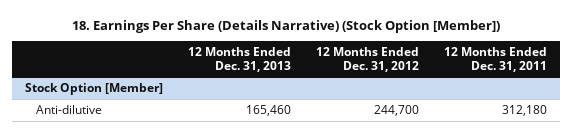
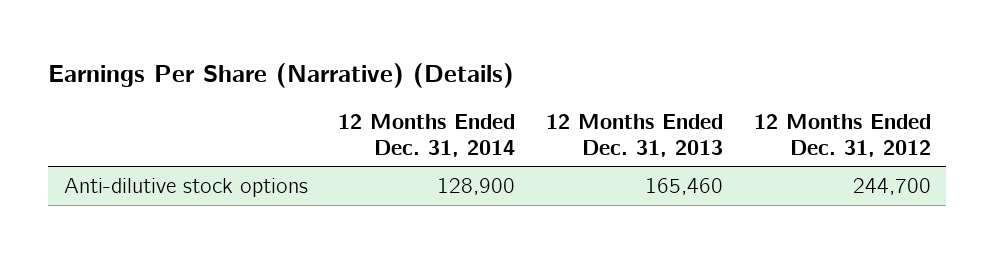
- 18. Earnings Per Share (Details Narrative) (Stock Option [Member])
+ Earnings Per Share (Narrative) (Details)
- | 12 Months Ended Dec. 31, 2013 | 12 Months Ended Dec. 31, 2012 | 12 Months Ended Dec. 31, 2011
+ | 12 Months Ended Dec. 31, 2014 | 12 Months Ended Dec. 31, 2013 | 12 Months Ended Dec. 31, 2012
- Stock Option [Member]
- Anti-dilutive | 165,460 | 244,700 | 312,180
+ Anti-dilutive stock options | 128,900 | 165,460 | 244,700

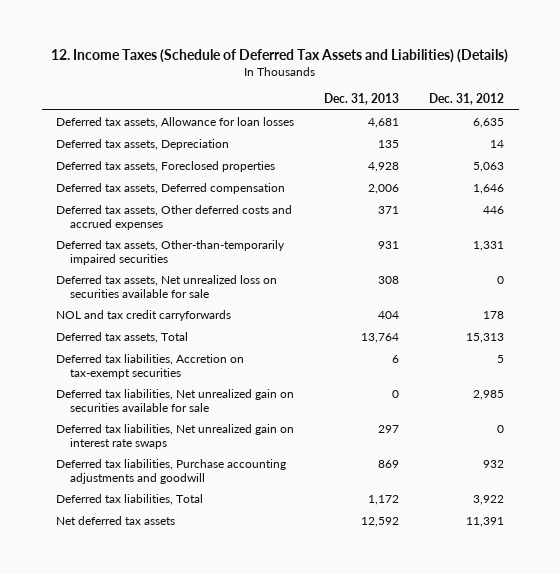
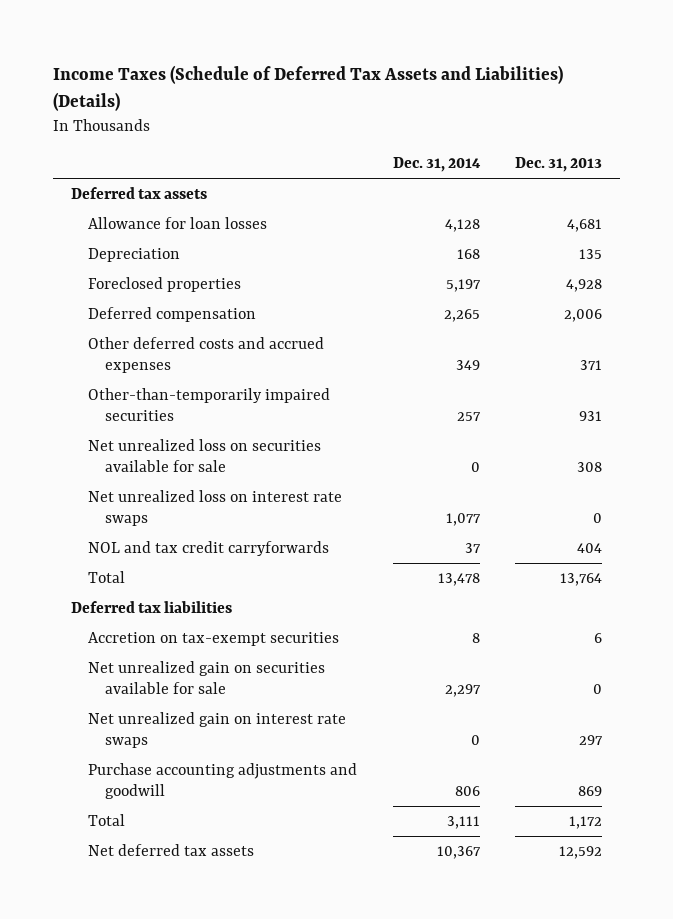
- 12. Income Taxes (Schedule of Deferred Tax Assets and Liabilities) (Details)
+ Income Taxes (Schedule of Deferred Tax Assets and Liabilities) (Details)
- | Dec. 31, 2013 | Dec. 31, 2012
+ | Dec. 31, 2014 | Dec. 31, 2013
- Deferred tax assets, Allowance for loan losses | 4,681 | 6,635
- Deferred tax assets, Depreciation | 135 | 14
- Deferred tax assets, Foreclosed properties | 4,928 | 5,063
- Deferred tax assets, Deferred compensation | 2,006 | 1,646
- Deferred tax assets, Other deferred costs and accrued expenses | 371 | 446
- Deferred tax assets, Other-than-temporarily impaired securities | 931 | 1,331
- Deferred tax assets, Net unrealized loss on securities available for sale | 308 | 0
+ Deferred tax assets
+ Allowance for loan losses | 4,128 | 4,681
+ Depreciation | 168 | 135
+ Foreclosed properties | 5,197 | 4,928
+ Deferred compensation | 2,265 | 2,006
+ Other deferred costs and accrued expenses | 349 | 371
+ Other-than-temporarily impaired securities | 257 | 931
+ Net unrealized loss on securities available for sale | 0 | 308
+ Net unrealized loss on interest rate swaps | 1,077 | 0
- Deferred tax assets, Total | 13,764 | 15,313
- Deferred tax liabilities, Accretion on tax-exempt securities | 6 | 5
- Deferred tax liabilities, Net unrealized gain on securities available for sale | 0 | 2,985
- Deferred tax liabilities, Net unrealized gain on interest rate swaps | 297 | 0
- Deferred tax liabilities, Purchase accounting adjustments and goodwill | 869 | 932
- Deferred tax liabilities, Total | 1,172 | 3,922
+ Total | 13,478 | 13,764
+ Deferred tax liabilities
+ Accretion on tax-exempt securities | 8 | 6
+ Net unrealized gain on securities available for sale | 2,297 | 0
+ Net unrealized gain on interest rate swaps | 0 | 297
+ Purchase accounting adjustments and goodwill | 806 | 869
+ Total | 3,111 | 1,172

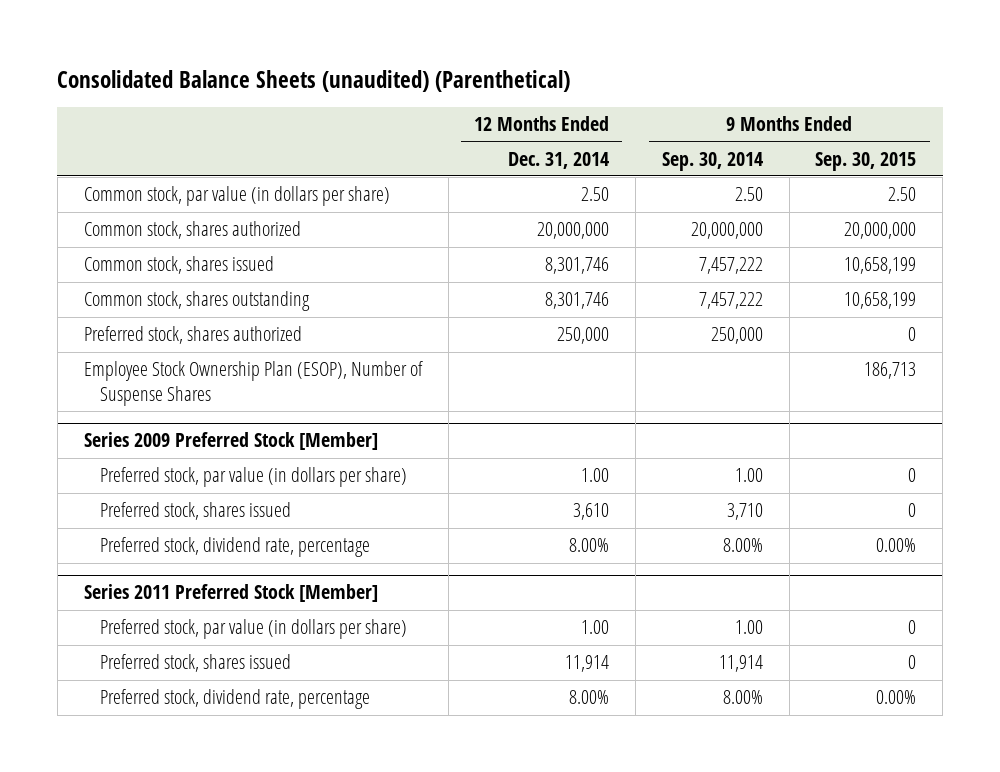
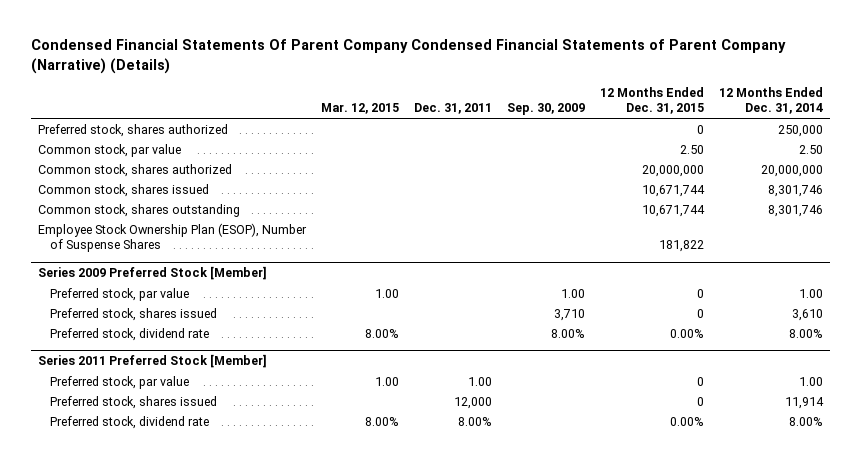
- Consolidated Balance Sheets (unaudited) (Parenthetical)
+ Condensed Financial Statements Of Parent Company Condensed Financial Statements of Parent Company (Narrative) (Details)
- | 12 Months Ended Dec. 31, 2014 | 9 Months Ended Sep. 30, 2014 | 9 Months Ended Sep. 30, 2015
+ | Mar. 12, 2015 | Dec. 31, 2011 | Sep. 30, 2009 | 12 Months Ended Dec. 31, 2015 | 12 Months Ended Dec. 31, 2014
- Common stock, par value (in dollars per share) | 2.50 | 2.50 | 2.50
moved up: Preferred stock, shares authorized | | | | 0 | 250,000
+ Common stock, par value | | | | 2.50 | 2.50
@ Series 2009 Preferred Stock [Member]
- Preferred stock, par value (in dollars per share) | 1.00 | 1.00 | 0
+ Preferred stock, par value | 1.00 | | 1.00 | 0 | 1.00
- Preferred stock, dividend rate, percentage | 8.00% | 8.00% | 0.00%
+ Preferred stock, dividend rate | 8.00% | | 8.00% | 0.00% | 8.00%
@ Series 2011 Preferred Stock [Member]
- Preferred stock, par value (in dollars per share) | 1.00 | 1.00 | 0
+ Preferred stock, par value | 1.00 | 1.00 | | 0 | 1.00
- Preferred stock, dividend rate, percentage | 8.00% | 8.00% | 0.00%
+ Preferred stock, dividend rate | 8.00% | 8.00% | | 0.00% | 8.00%

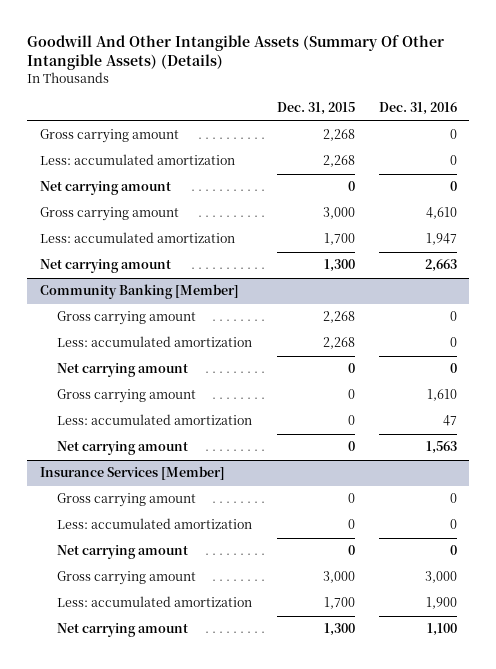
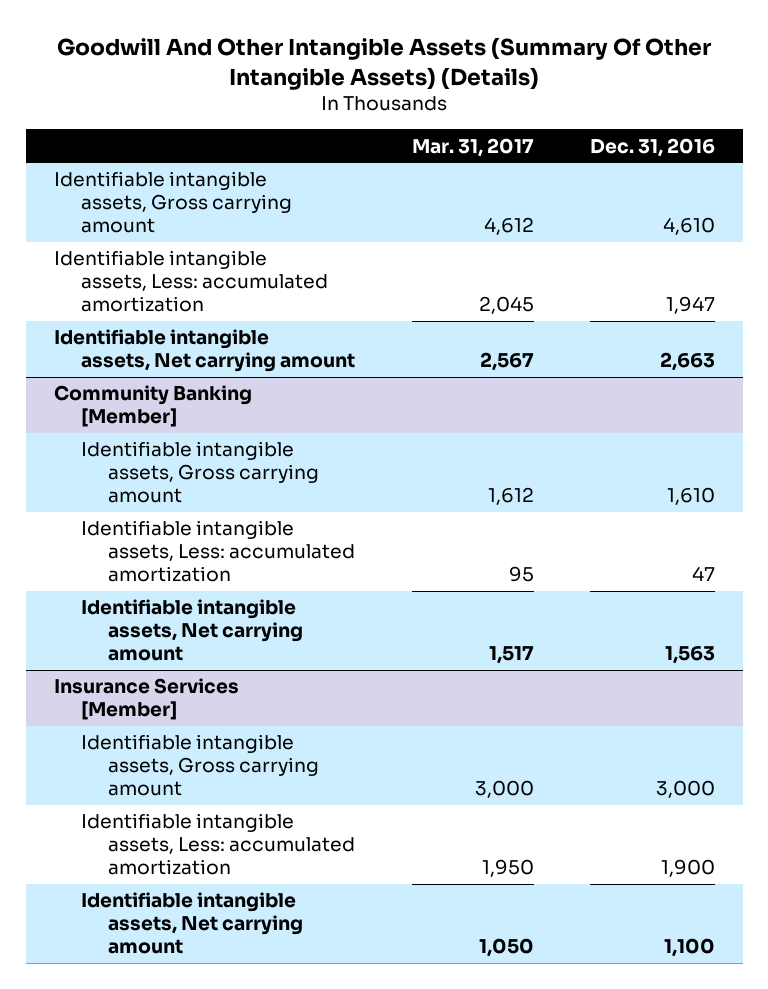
- | Dec. 31, 2015 | Dec. 31, 2016
+ | Mar. 31, 2017 | Dec. 31, 2016
- Gross carrying amount | 2,268 | 0
- Less: accumulated amortization | 2,268 | 0
- Net carrying amount | 0 | 0
- Gross carrying amount | 3,000 | 4,610
- Less: accumulated amortization | 1,700 | 1,947
- Net carrying amount | 1,300 | 2,663
+ Identifiable intangible assets, Gross carrying amount | 4,612 | 4,610
+ Identifiable intangible assets, Less: accumulated amortization | 2,045 | 1,947
+ Identifiable intangible assets, Net carrying amount | 2,567 | 2,663
@ Community Banking [Member]
- Gross carrying amount | 2,268 | 0
- Less: accumulated amortization | 2,268 | 0
- Net carrying amount | 0 | 0
- Gross carrying amount | 0 | 1,610
- Less: accumulated amortization | 0 | 47
- Net carrying amount | 0 | 1,563
+ Identifiable intangible assets, Gross carrying amount | 1,612 | 1,610
+ Identifiable intangible assets, Less: accumulated amortization | 95 | 47
+ Identifiable intangible assets, Net carrying amount | 1,517 | 1,563
@ Insurance Services [Member]
- Gross carrying amount | 0 | 0
- Less: accumulated amortization | 0 | 0
- Net carrying amount | 0 | 0
- Gross carrying amount | 3,000 | 3,000
- Less: accumulated amortization | 1,700 | 1,900
- Net carrying amount | 1,300 | 1,100
+ Identifiable intangible assets, Gross carrying amount | 3,000 | 3,000
+ Identifiable intangible assets, Less: accumulated amortization | 1,950 | 1,900
+ Identifiable intangible assets, Net carrying amount | 1,050 | 1,100

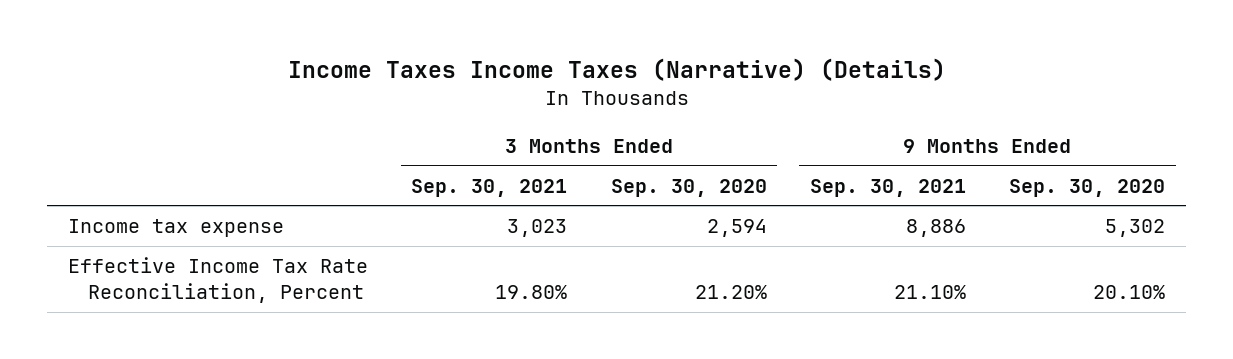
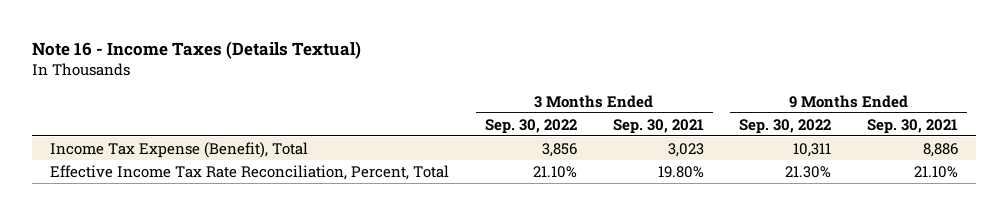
- Income Taxes Income Taxes (Narrative) (Details)
+ Note 16 - Income Taxes (Details Textual)
- | 3 Months Ended Sep. 30, 2021 | 3 Months Ended Sep. 30, 2020 | 9 Months Ended Sep. 30, 2021 | 9 Months Ended Sep. 30, 2020
+ | 3 Months Ended Sep. 30, 2022 | 3 Months Ended Sep. 30, 2021 | 9 Months Ended Sep. 30, 2022 | 9 Months Ended Sep. 30, 2021
- Income tax expense | 3,023 | 2,594 | 8,886 | 5,302
- Effective Income Tax Rate Reconciliation, Percent | 19.80% | 21.20% | 21.10% | 20.10%
+ Income Tax Expense (Benefit), Total | 3,856 | 3,023 | 10,311 | 8,886
+ Effective Income Tax Rate Reconciliation, Percent, Total | 21.10% | 19.80% | 21.30% | 21.10%

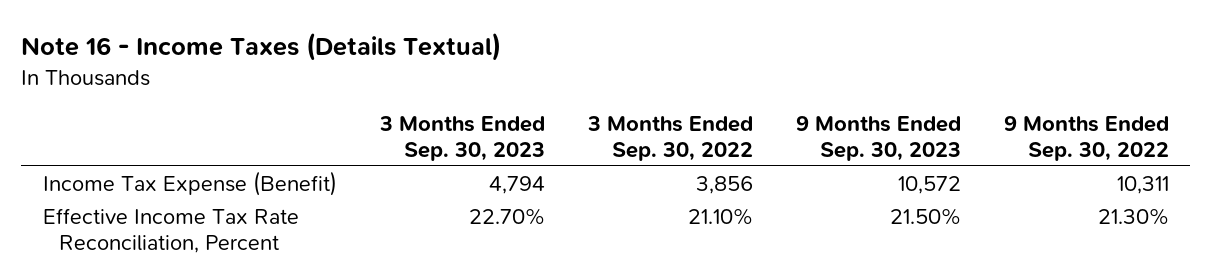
- | 3 Months Ended Sep. 30, 2022 | 3 Months Ended Sep. 30, 2021 | 9 Months Ended Sep. 30, 2022 | 9 Months Ended Sep. 30, 2021
+ | 3 Months Ended Sep. 30, 2023 | 3 Months Ended Sep. 30, 2022 | 9 Months Ended Sep. 30, 2023 | 9 Months Ended Sep. 30, 2022
- Income Tax Expense (Benefit), Total | 3,856 | 3,023 | 10,311 | 8,886
- Effective Income Tax Rate Reconciliation, Percent, Total | 21.10% | 19.80% | 21.30% | 21.10%
+ Income Tax Expense (Benefit) | 4,794 | 3,856 | 10,572 | 10,311
+ Effective Income Tax Rate Reconciliation, Percent | 22.70% | 21.10% | 21.50% | 21.30%

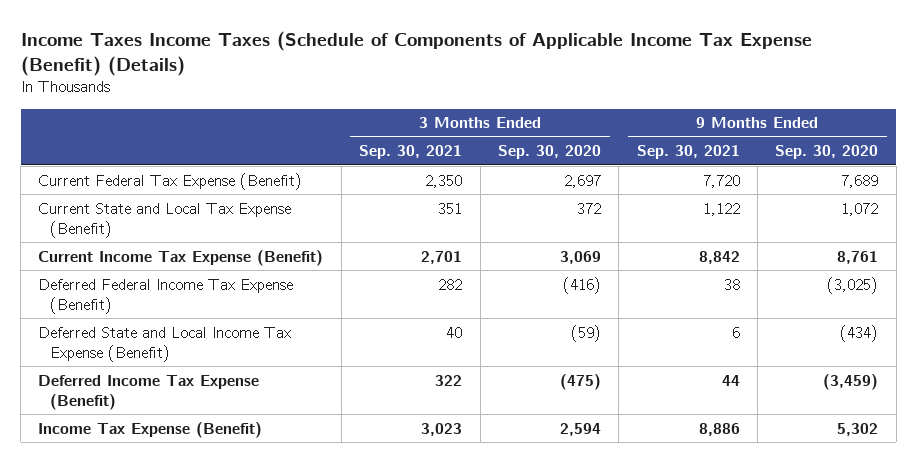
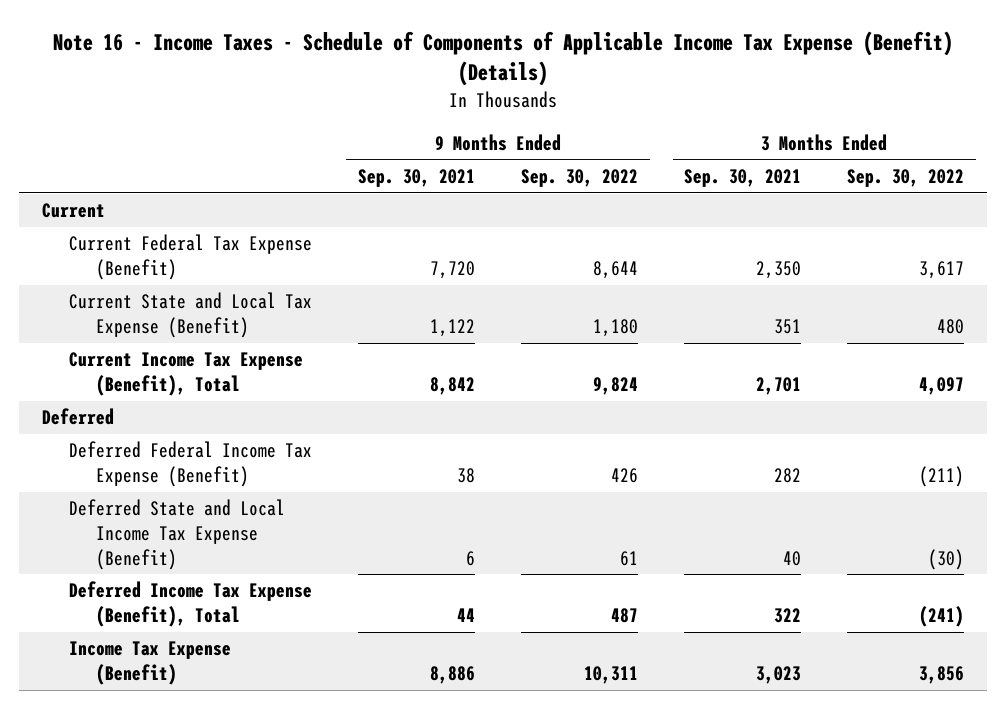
- Income Taxes Income Taxes (Schedule of Components of Applicable Income Tax Expense (Benefit) (Details)
+ Note 16 - Income Taxes - Schedule of Components of Applicable Income Tax Expense (Benefit) (Details)
- | 3 Months Ended Sep. 30, 2021 | 3 Months Ended Sep. 30, 2020 | 9 Months Ended Sep. 30, 2021 | 9 Months Ended Sep. 30, 2020
+ | 9 Months Ended Sep. 30, 2021 | 9 Months Ended Sep. 30, 2022 | 3 Months Ended Sep. 30, 2021 | 3 Months Ended Sep. 30, 2022
+ Current
- Current Income Tax Expense (Benefit) | 2,701 | 3,069 | 8,842 | 8,761
+ Current Income Tax Expense (Benefit), Total | 8,842 | 9,824 | 2,701 | 4,097
+ Deferred
- Deferred Income Tax Expense (Benefit) | 322 | (475) | 44 | (3,459)
+ Deferred Income Tax Expense (Benefit), Total | 44 | 487 | 322 | (241)

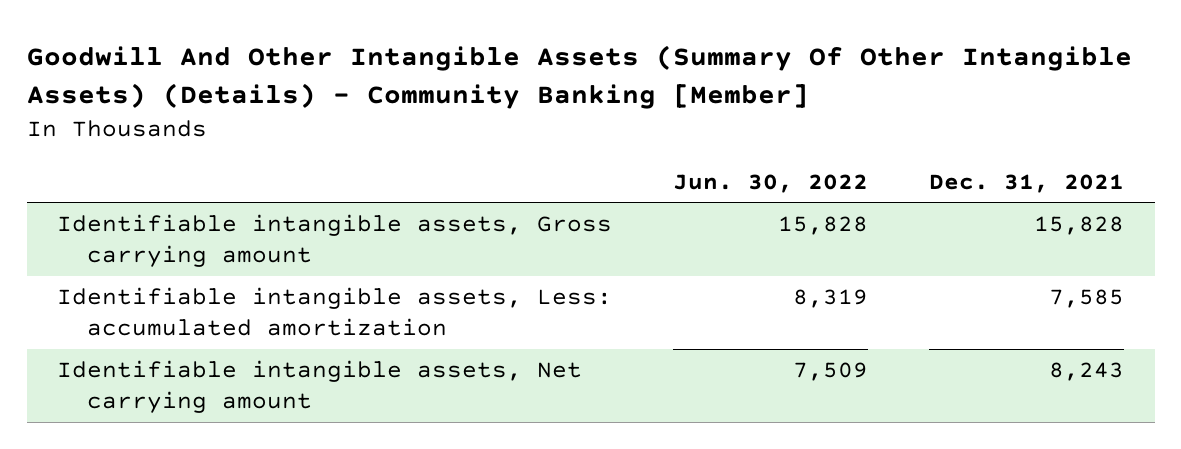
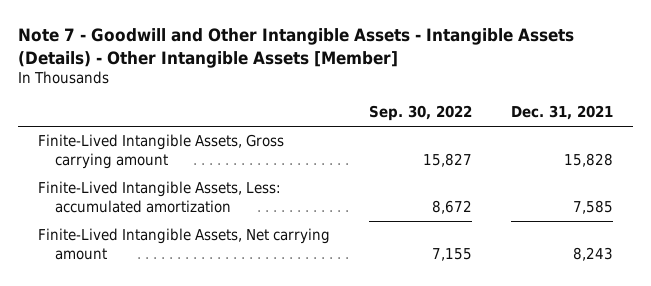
- Goodwill And Other Intangible Assets (Summary Of Other Intangible Assets) (Details) - Community Banking [Member]
+ Note 7 - Goodwill and Other Intangible Assets - Intangible Assets (Details) - Other Intangible Assets [Member]
- | Jun. 30, 2022 | Dec. 31, 2021
+ | Sep. 30, 2022 | Dec. 31, 2021
- Identifiable intangible assets, Gross carrying amount | 15,828 | 15,828
- Identifiable intangible assets, Less: accumulated amortization | 8,319 | 7,585
- Identifiable intangible assets, Net carrying amount | 7,509 | 8,243
+ Finite-Lived Intangible Assets, Gross carrying amount | 15,827 | 15,828
+ Finite-Lived Intangible Assets, Less: accumulated amortization | 8,672 | 7,585
+ Finite-Lived Intangible Assets, Net carrying amount | 7,155 | 8,243

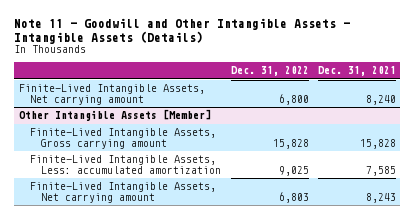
- Note 7 - Goodwill and Other Intangible Assets - Intangible Assets (Details) - Other Intangible Assets [Member]
+ Note 11 - Goodwill and Other Intangible Assets - Intangible Assets (Details)
- | Sep. 30, 2022 | Dec. 31, 2021
+ | Dec. 31, 2022 | Dec. 31, 2021
+ Finite-Lived Intangible Assets, Net carrying amount | 6,800 | 8,240
+ Other Intangible Assets [Member]

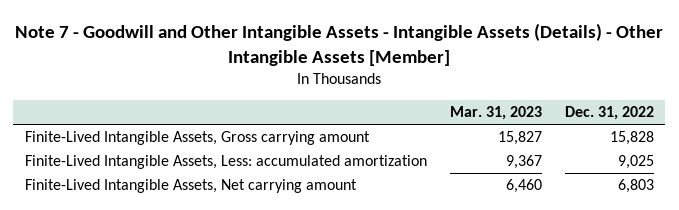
- Note 11 - Goodwill and Other Intangible Assets - Intangible Assets (Details)
+ Note 7 - Goodwill and Other Intangible Assets - Intangible Assets (Details) - Other Intangible Assets [Member]
- | Dec. 31, 2022 | Dec. 31, 2021
+ | Mar. 31, 2023 | Dec. 31, 2022
- Finite-Lived Intangible Assets, Net carrying amount | 6,800 | 8,240
- Other Intangible Assets [Member]

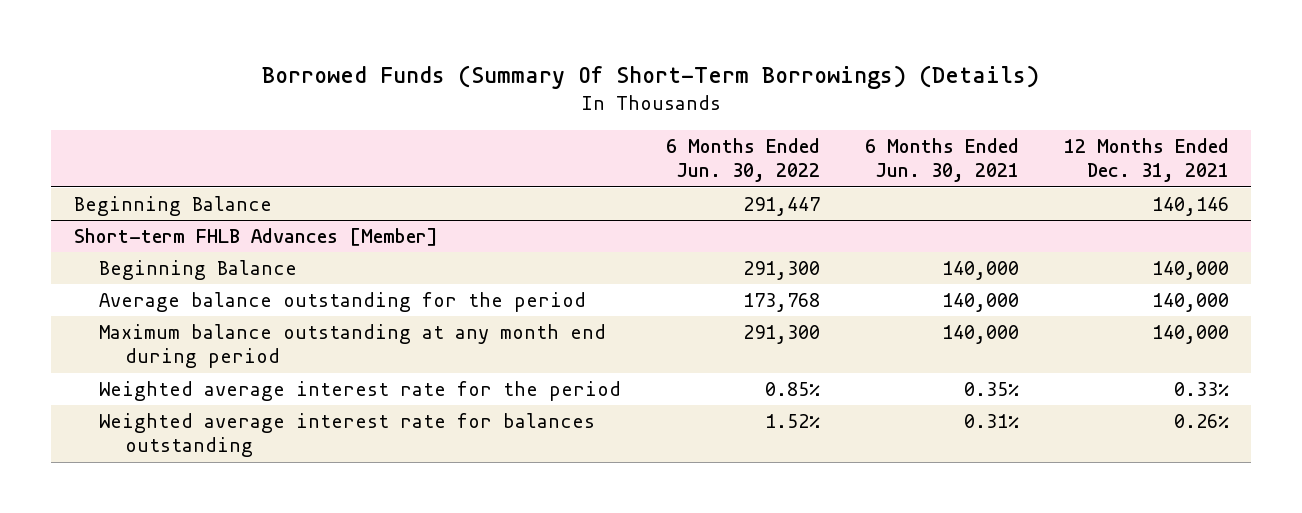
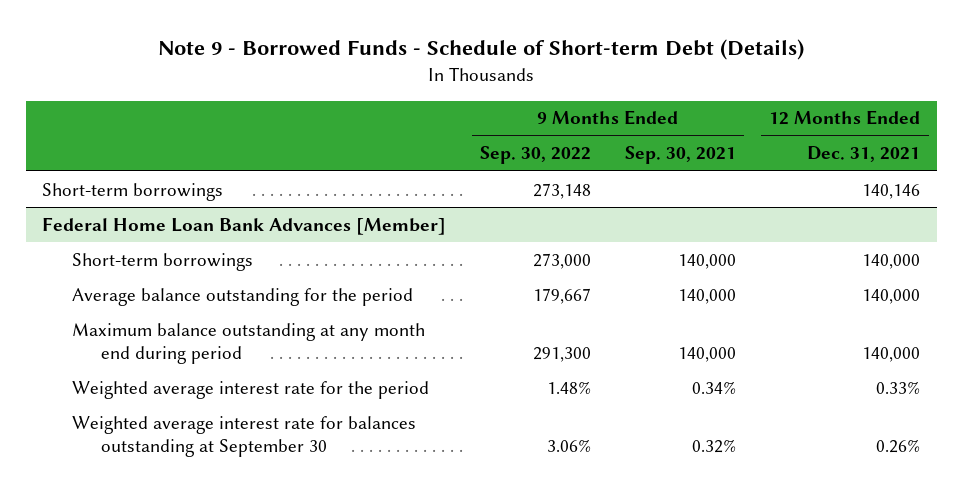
- Borrowed Funds (Summary Of Short-Term Borrowings) (Details)
+ Note 9 - Borrowed Funds - Schedule of Short-term Debt (Details)
- | 6 Months Ended Jun. 30, 2022 | 6 Months Ended Jun. 30, 2021 | 12 Months Ended Dec. 31, 2021
+ | 9 Months Ended Sep. 30, 2022 | 9 Months Ended Sep. 30, 2021 | 12 Months Ended Dec. 31, 2021
- Beginning Balance | 291,447 | | 140,146
- Short-term FHLB Advances [Member]
- Beginning Balance | 291,300 | 140,000 | 140,000
+ Short-term borrowings | 273,148 | | 140,146
+ Federal Home Loan Bank Advances [Member]
+ Short-term borrowings | 273,000 | 140,000 | 140,000
- Weighted average interest rate for balances outstanding | 1.52% | 0.31% | 0.26%
+ Weighted average interest rate for balances outstanding at September 30 | 3.06% | 0.32% | 0.26%

